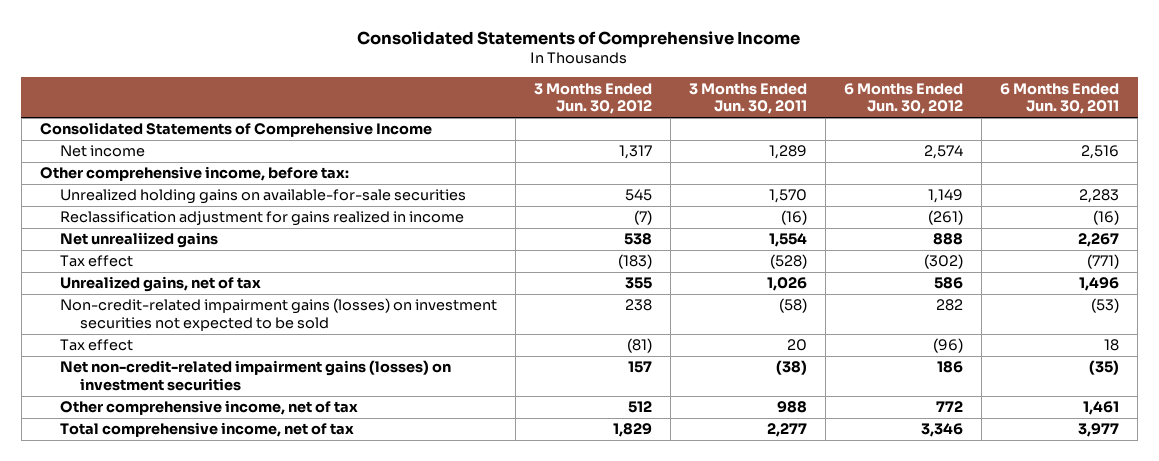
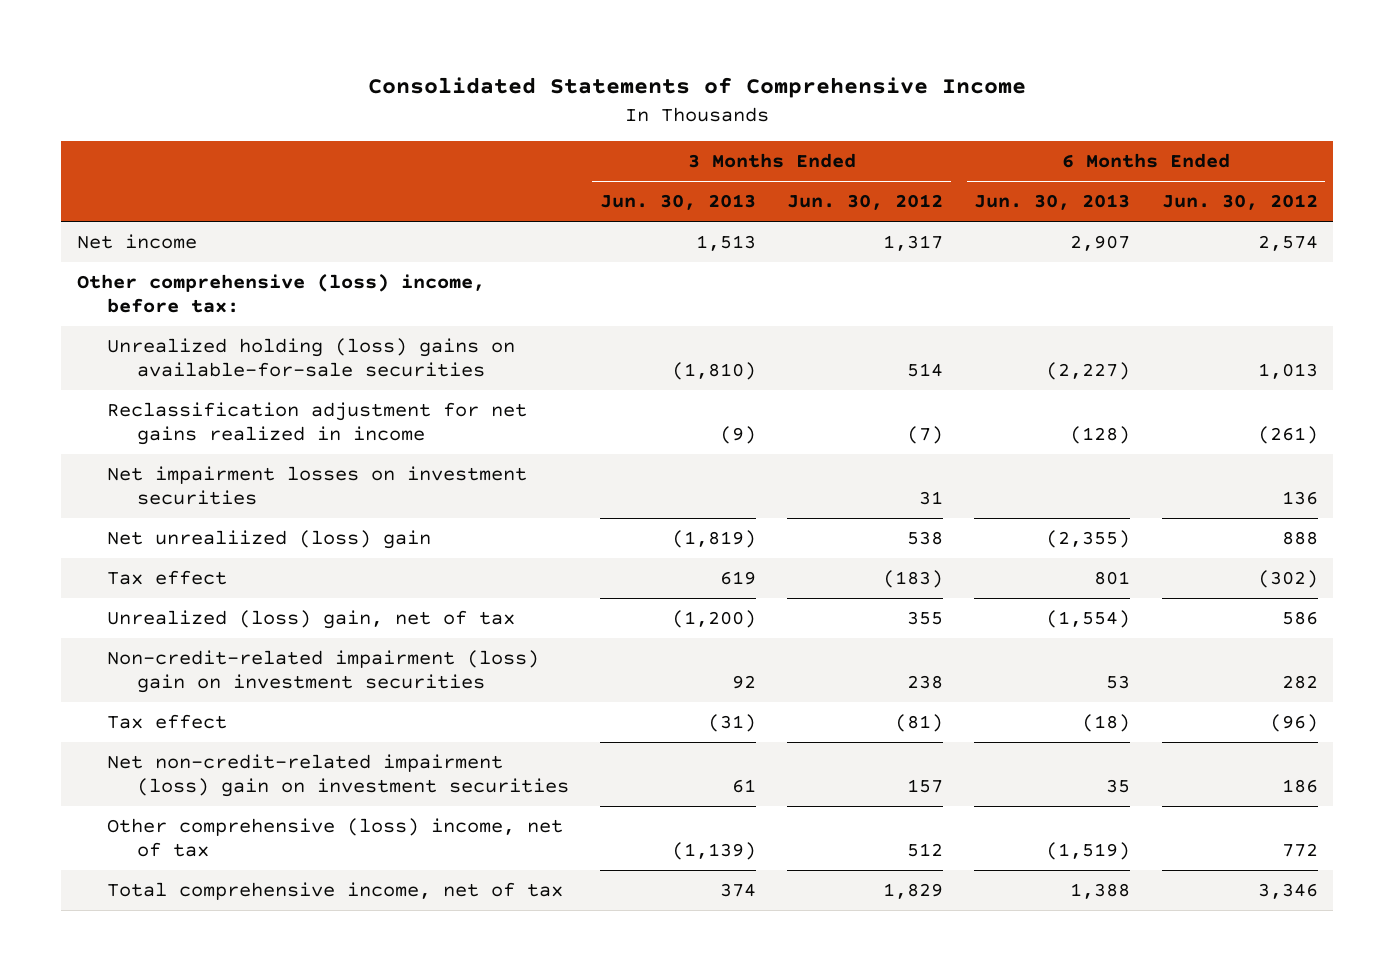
- | 3 Months Ended Jun. 30, 2012 | 3 Months Ended Jun. 30, 2011 | 6 Months Ended Jun. 30, 2012 | 6 Months Ended Jun. 30, 2011
+ | 3 Months Ended Jun. 30, 2013 | 3 Months Ended Jun. 30, 2012 | 6 Months Ended Jun. 30, 2013 | 6 Months Ended Jun. 30, 2012
- Consolidated Statements of Comprehensive Income
- Other comprehensive income, before tax:
- Unrealized holding gains on available-for-sale securities | 545 | 1,570 | 1,149 | 2,283
- Reclassification adjustment for gains realized in income | (7) | (16) | (261) | (16)
- Net unrealiized gains | 538 | 1,554 | 888 | 2,267
+ Other comprehensive (loss) income, before tax:
+ Unrealized holding (loss) gains on available-for-sale securities | (1,810) | 514 | (2,227) | 1,013
+ Reclassification adjustment for net gains realized in income | (9) | (7) | (128) | (261)
+ Net impairment losses on investment securities | | 31 | | 136
+ Net unrealiized (loss) gain | (1,819) | 538 | (2,355) | 888
- Unrealized gains, net of tax | 355 | 1,026 | 586 | 1,496
- Non-credit-related impairment gains (losses) on investment securities not expected to be sold | 238 | (58) | 282 | (53)
+ Unrealized (loss) gain, net of tax | (1,200) | 355 | (1,554) | 586
+ Non-credit-related impairment (loss) gain on investment securities | 92 | 238 | 53 | 282
- Net non-credit-related impairment gains (losses) on investment securities | 157 | (38) | 186 | (35)
- Other comprehensive income, net of tax | 512 | 988 | 772 | 1,461
+ Net non-credit-related impairment (loss) gain on investment securities | 61 | 157 | 35 | 186
+ Other comprehensive (loss) income, net of tax | (1,139) | 512 | (1,519) | 772

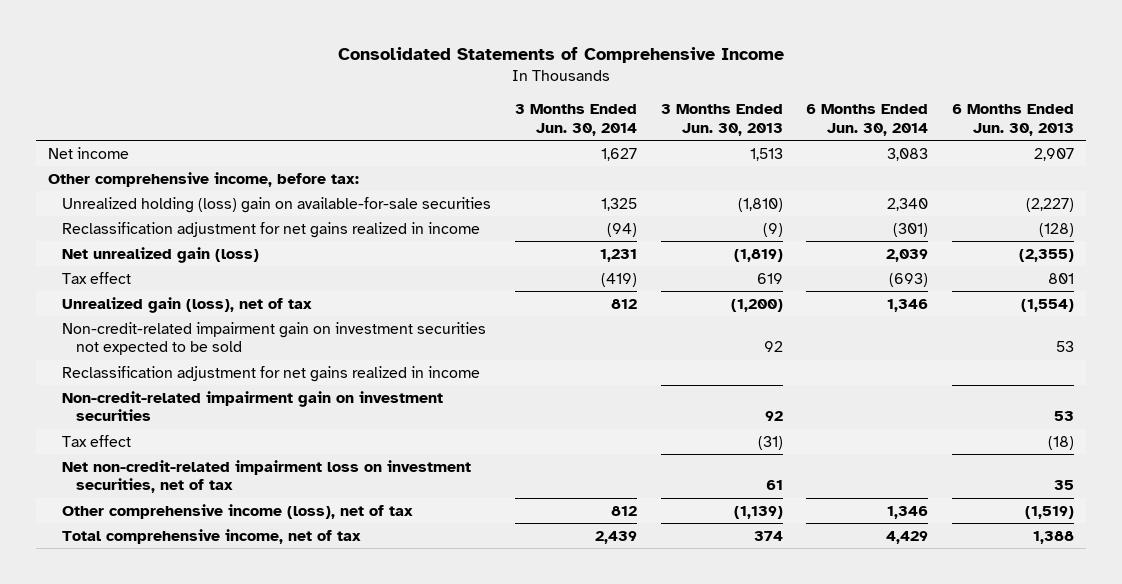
- | 3 Months Ended Jun. 30, 2013 | 3 Months Ended Jun. 30, 2012 | 6 Months Ended Jun. 30, 2013 | 6 Months Ended Jun. 30, 2012
+ | 3 Months Ended Jun. 30, 2014 | 3 Months Ended Jun. 30, 2013 | 6 Months Ended Jun. 30, 2014 | 6 Months Ended Jun. 30, 2013
- Other comprehensive (loss) income, before tax:
- Unrealized holding (loss) gains on available-for-sale securities | (1,810) | 514 | (2,227) | 1,013
+ Other comprehensive income, before tax:
+ Unrealized holding (loss) gain on available-for-sale securities | 1,325 | (1,810) | 2,340 | (2,227)
- Net impairment losses on investment securities | | 31 | | 136
- Net unrealiized (loss) gain | (1,819) | 538 | (2,355) | 888
+ Net unrealized gain (loss) | 1,231 | (1,819) | 2,039 | (2,355)
- Unrealized (loss) gain, net of tax | (1,200) | 355 | (1,554) | 586
- Non-credit-related impairment (loss) gain on investment securities | 92 | 238 | 53 | 282
+ Unrealized gain (loss), net of tax | 812 | (1,200) | 1,346 | (1,554)
+ Non-credit-related impairment gain on investment securities not expected to be sold | | 92 | | 53
+ Reclassification adjustment for net gains realized in income
+ Non-credit-related impairment gain on investment securities | | 92 | | 53
- Net non-credit-related impairment (loss) gain on investment securities | 61 | 157 | 35 | 186
- Other comprehensive (loss) income, net of tax | (1,139) | 512 | (1,519) | 772
+ Net non-credit-related impairment loss on investment securities, net of tax | | 61 | | 35
+ Other comprehensive income (loss), net of tax | 812 | (1,139) | 1,346 | (1,519)

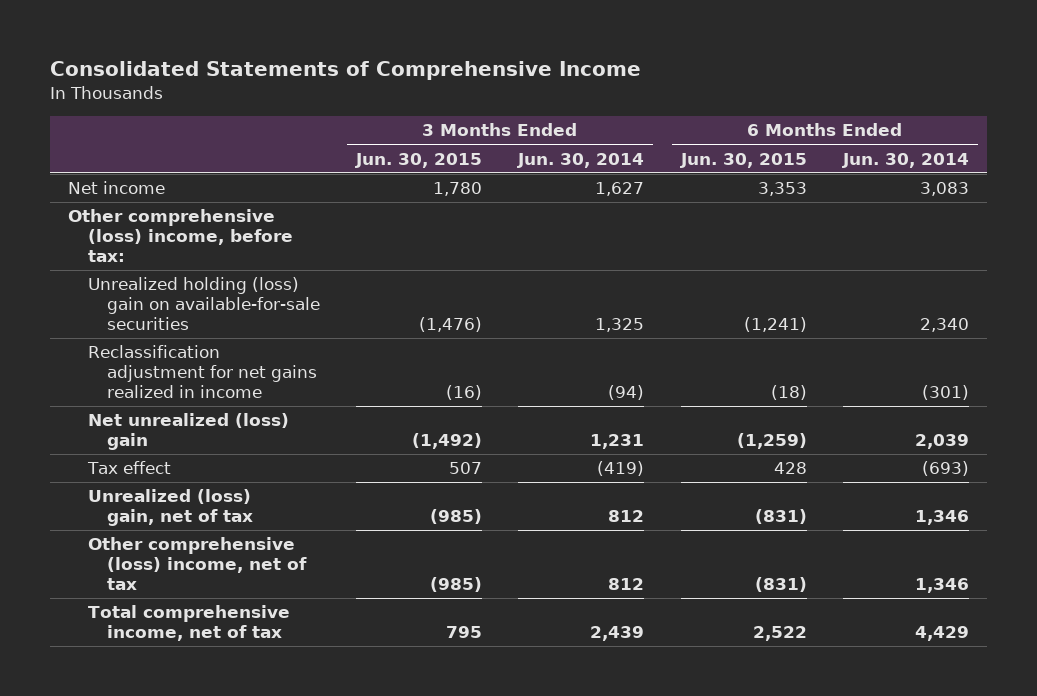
- | 3 Months Ended Jun. 30, 2014 | 3 Months Ended Jun. 30, 2013 | 6 Months Ended Jun. 30, 2014 | 6 Months Ended Jun. 30, 2013
+ | 3 Months Ended Jun. 30, 2015 | 3 Months Ended Jun. 30, 2014 | 6 Months Ended Jun. 30, 2015 | 6 Months Ended Jun. 30, 2014
- Other comprehensive income, before tax:
+ Other comprehensive (loss) income, before tax:
- Net unrealized gain (loss) | 1,231 | (1,819) | 2,039 | (2,355)
+ Net unrealized (loss) gain | (1,492) | 1,231 | (1,259) | 2,039
- Unrealized gain (loss), net of tax | 812 | (1,200) | 1,346 | (1,554)
- Non-credit-related impairment gain on investment securities not expected to be sold | | 92 | | 53
- Reclassification adjustment for net gains realized in income
- Non-credit-related impairment gain on investment securities | | 92 | | 53
- Tax effect | | (31) | | (18)
- Net non-credit-related impairment loss on investment securities, net of tax | | 61 | | 35
- Other comprehensive income (loss), net of tax | 812 | (1,139) | 1,346 | (1,519)
+ Unrealized (loss) gain, net of tax | (985) | 812 | (831) | 1,346
+ Other comprehensive (loss) income, net of tax | (985) | 812 | (831) | 1,346

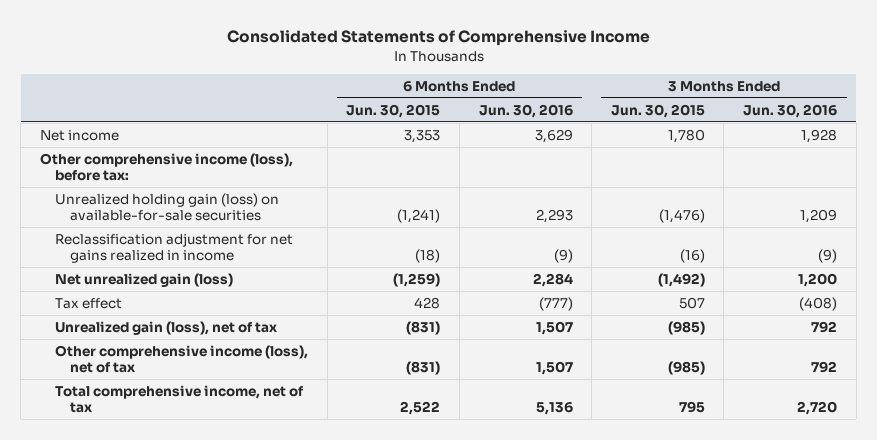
- | 3 Months Ended Jun. 30, 2015 | 3 Months Ended Jun. 30, 2014 | 6 Months Ended Jun. 30, 2015 | 6 Months Ended Jun. 30, 2014
+ | 6 Months Ended Jun. 30, 2015 | 6 Months Ended Jun. 30, 2016 | 3 Months Ended Jun. 30, 2015 | 3 Months Ended Jun. 30, 2016
- Other comprehensive (loss) income, before tax:
- Unrealized holding (loss) gain on available-for-sale securities | (1,476) | 1,325 | (1,241) | 2,340
+ Other comprehensive income (loss), before tax:
+ Unrealized holding gain (loss) on available-for-sale securities | (1,241) | 2,293 | (1,476) | 1,209
- Net unrealized (loss) gain | (1,492) | 1,231 | (1,259) | 2,039
+ Net unrealized gain (loss) | (1,259) | 2,284 | (1,492) | 1,200
- Unrealized (loss) gain, net of tax | (985) | 812 | (831) | 1,346
- Other comprehensive (loss) income, net of tax | (985) | 812 | (831) | 1,346
+ Unrealized gain (loss), net of tax | (831) | 1,507 | (985) | 792
+ Other comprehensive income (loss), net of tax | (831) | 1,507 | (985) | 792

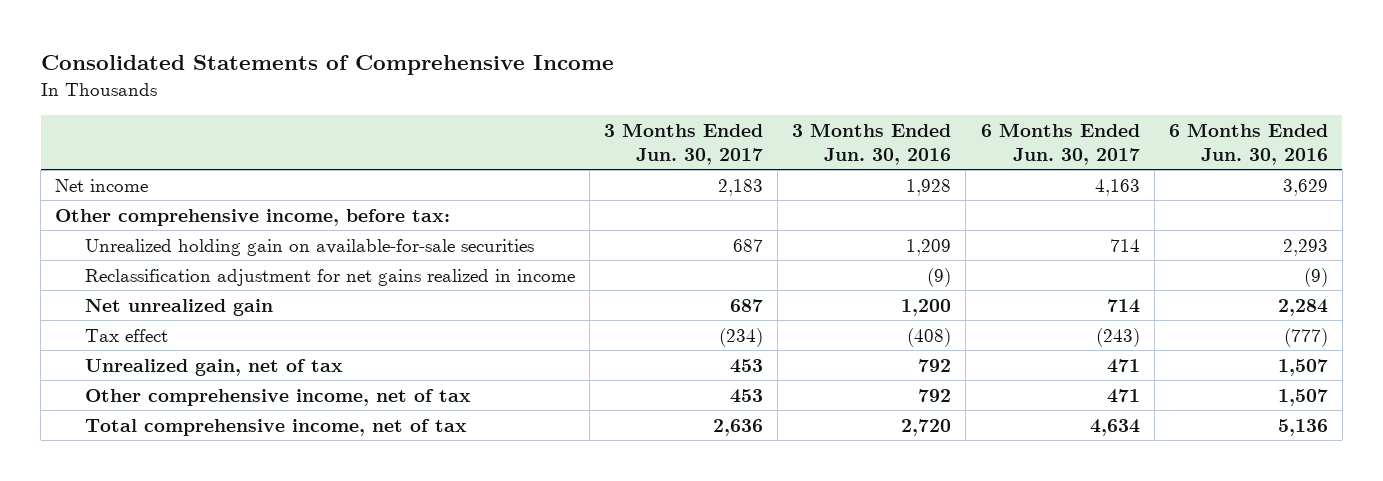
- | 6 Months Ended Jun. 30, 2015 | 6 Months Ended Jun. 30, 2016 | 3 Months Ended Jun. 30, 2015 | 3 Months Ended Jun. 30, 2016
+ | 3 Months Ended Jun. 30, 2017 | 3 Months Ended Jun. 30, 2016 | 6 Months Ended Jun. 30, 2017 | 6 Months Ended Jun. 30, 2016
- Other comprehensive income (loss), before tax:
- Unrealized holding gain (loss) on available-for-sale securities | (1,241) | 2,293 | (1,476) | 1,209
+ Other comprehensive income, before tax:
+ Unrealized holding gain on available-for-sale securities | 687 | 1,209 | 714 | 2,293
- Net unrealized gain (loss) | (1,259) | 2,284 | (1,492) | 1,200
+ Net unrealized gain | 687 | 1,200 | 714 | 2,284
- Unrealized gain (loss), net of tax | (831) | 1,507 | (985) | 792
- Other comprehensive income (loss), net of tax | (831) | 1,507 | (985) | 792
+ Unrealized gain, net of tax | 453 | 792 | 471 | 1,507
+ Other comprehensive income, net of tax | 453 | 792 | 471 | 1,507

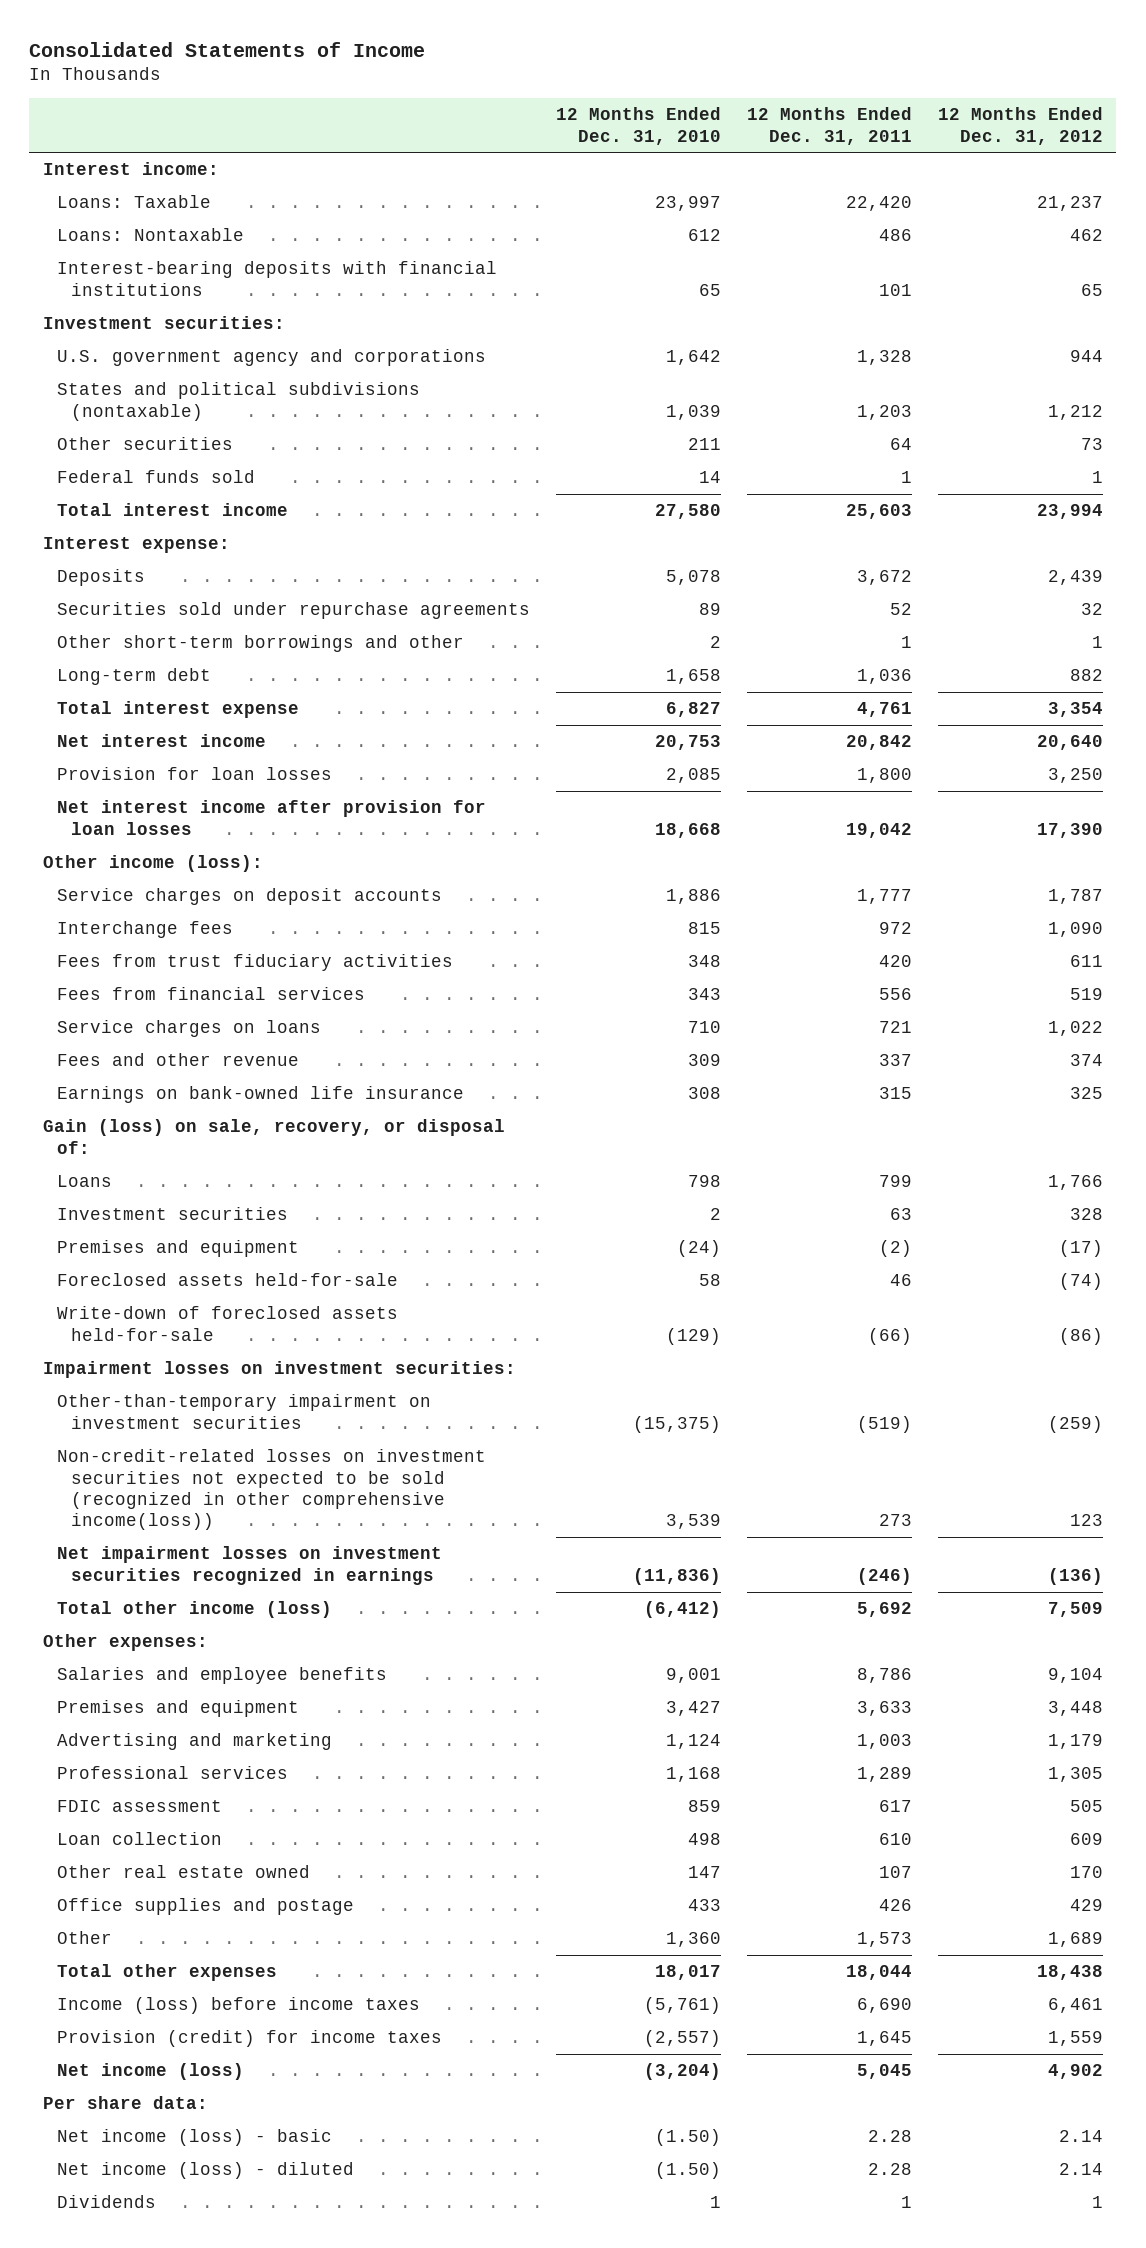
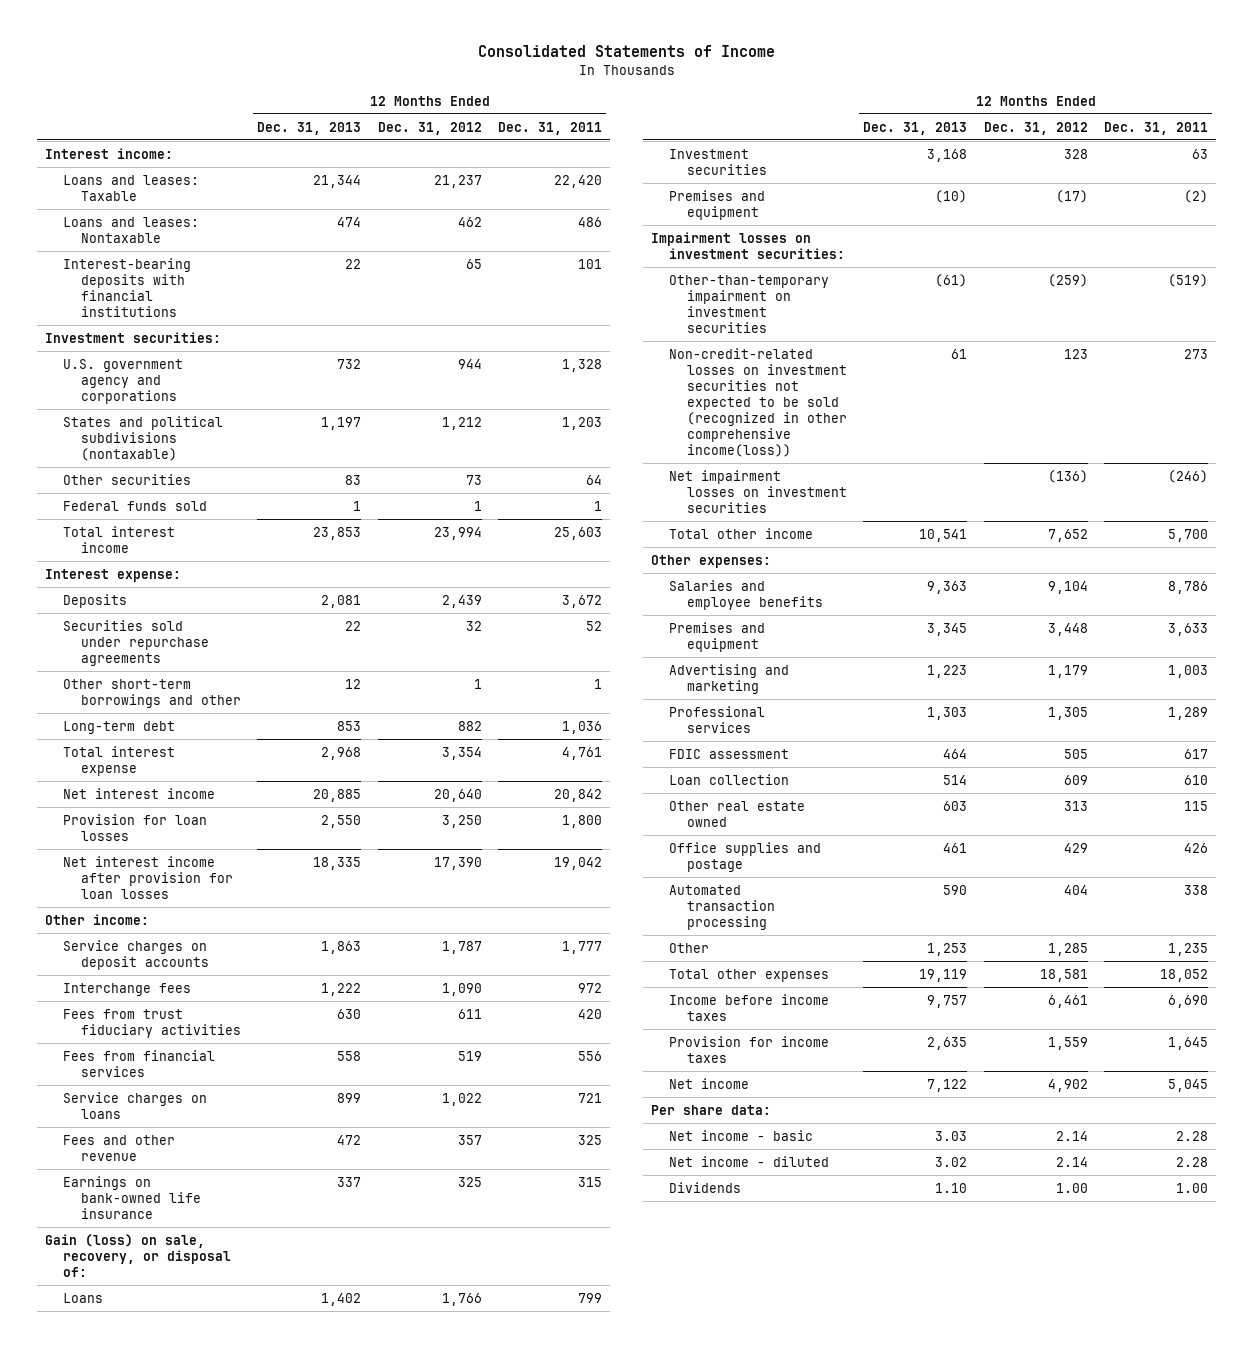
- | 12 Months Ended Dec. 31, 2010 | 12 Months Ended Dec. 31, 2011 | 12 Months Ended Dec. 31, 2012
+ | 12 Months Ended Dec. 31, 2013 | 12 Months Ended Dec. 31, 2012 | 12 Months Ended Dec. 31, 2011
- Loans: Taxable | 23,997 | 22,420 | 21,237
- Loans: Nontaxable | 612 | 486 | 462
+ Loans and leases: Taxable | 21,344 | 21,237 | 22,420
+ Loans and leases: Nontaxable | 474 | 462 | 486
- Other income (loss):
+ Other income:
- Fees and other revenue | 309 | 337 | 374
+ Fees and other revenue | 472 | 357 | 325
- Foreclosed assets held-for-sale | 58 | 46 | (74)
- Write-down of foreclosed assets held-for-sale | (129) | (66) | (86)
- Net impairment losses on investment securities recognized in earnings | (11,836) | (246) | (136)
- Total other income (loss) | (6,412) | 5,692 | 7,509
+ Net impairment losses on investment securities | | (136) | (246)
+ Total other income | 10,541 | 7,652 | 5,700
- Other real estate owned | 147 | 107 | 170
+ Other real estate owned | 603 | 313 | 115
- Other | 1,360 | 1,573 | 1,689
- Total other expenses | 18,017 | 18,044 | 18,438
- Income (loss) before income taxes | (5,761) | 6,690 | 6,461
- Provision (credit) for income taxes | (2,557) | 1,645 | 1,559
- Net income (loss) | (3,204) | 5,045 | 4,902
+ Automated transaction processing | 590 | 404 | 338
+ Other | 1,253 | 1,285 | 1,235
+ Total other expenses | 19,119 | 18,581 | 18,052
+ Income before income taxes | 9,757 | 6,461 | 6,690
+ Provision for income taxes | 2,635 | 1,559 | 1,645
+ Net income | 7,122 | 4,902 | 5,045
- Net income (loss) - basic | (1.50) | 2.28 | 2.14
- Net income (loss) - diluted | (1.50) | 2.28 | 2.14
- Dividends | 1 | 1 | 1
+ Net income - basic | 3.03 | 2.14 | 2.28
+ Net income - diluted | 3.02 | 2.14 | 2.28
+ Dividends | 1.10 | 1.00 | 1.00

